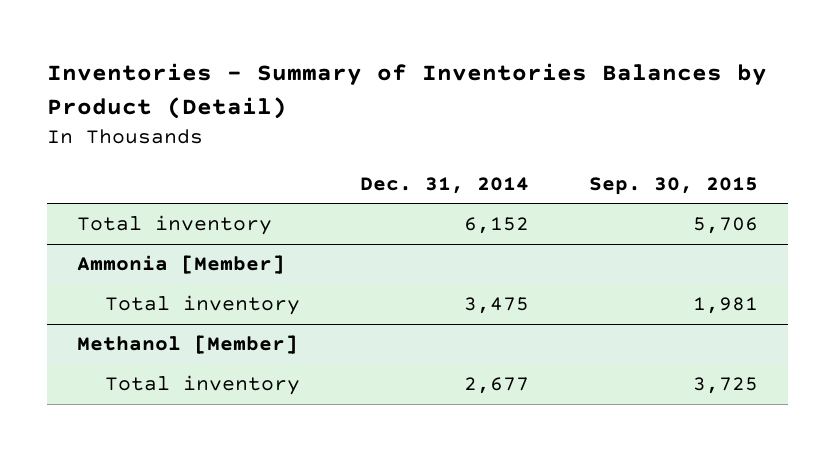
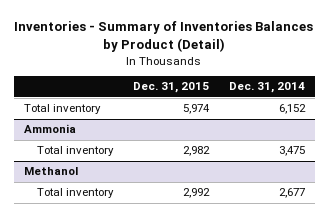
- | Dec. 31, 2014 | Sep. 30, 2015
+ | Dec. 31, 2015 | Dec. 31, 2014
- Ammonia [Member]
+ Ammonia
- Methanol [Member]
+ Methanol

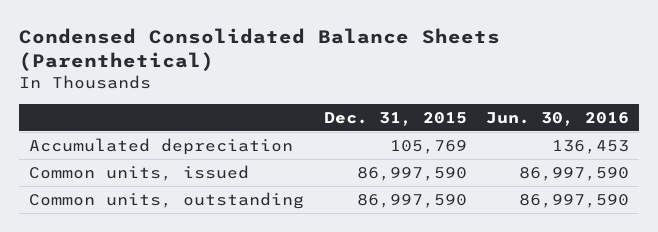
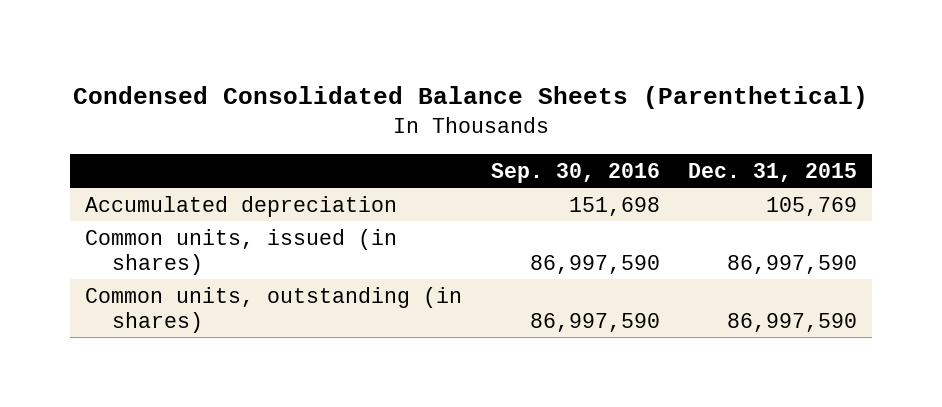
- | Dec. 31, 2015 | Jun. 30, 2016
+ | Sep. 30, 2016 | Dec. 31, 2015
- Common units, issued | 86,997,590 | 86,997,590
- Common units, outstanding | 86,997,590 | 86,997,590
+ Common units, issued (in shares) | 86,997,590 | 86,997,590
+ Common units, outstanding (in shares) | 86,997,590 | 86,997,590

